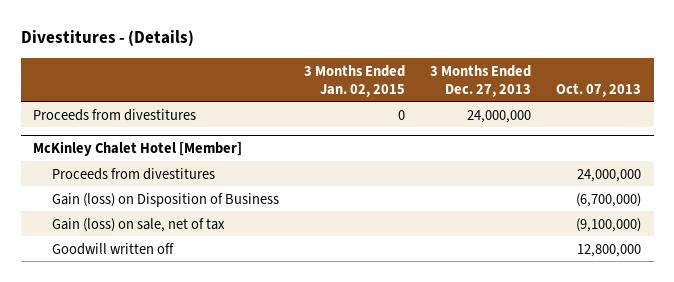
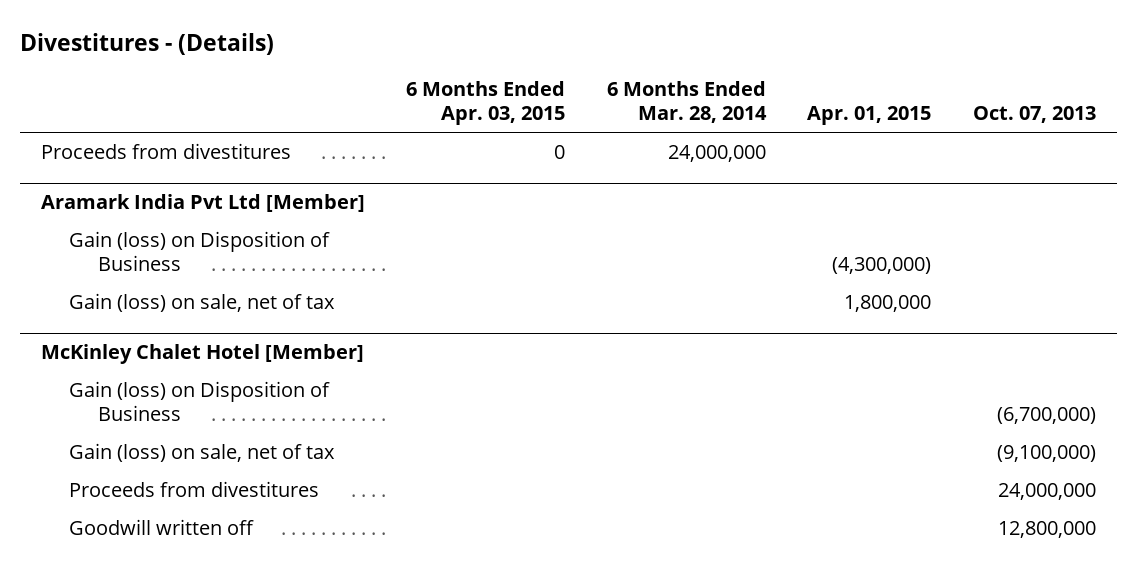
- | 3 Months Ended Jan. 02, 2015 | 3 Months Ended Dec. 27, 2013 | Oct. 07, 2013
+ | 6 Months Ended Apr. 03, 2015 | 6 Months Ended Mar. 28, 2014 | Apr. 01, 2015 | Oct. 07, 2013
+ Aramark India Pvt Ltd [Member]
+ Gain (loss) on Disposition of Business | | | (4,300,000) |
+ Gain (loss) on sale, net of tax | | | 1,800,000 |
@ McKinley Chalet Hotel [Member]
moved down: Proceeds from divestitures | | | | 24,000,000

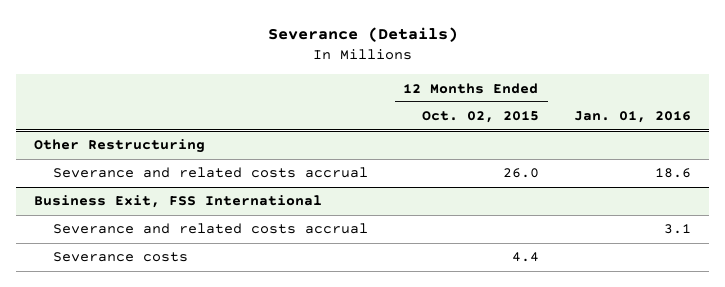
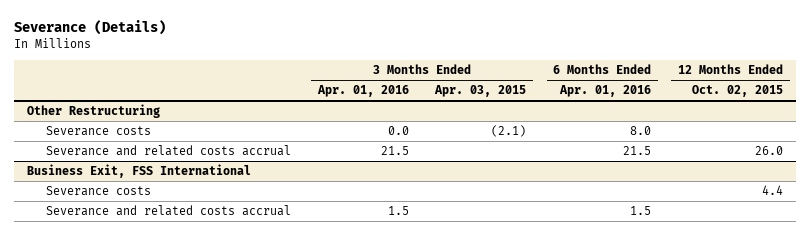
- | 12 Months Ended Oct. 02, 2015 | Jan. 01, 2016
+ | 3 Months Ended Apr. 01, 2016 | 3 Months Ended Apr. 03, 2015 | 6 Months Ended Apr. 01, 2016 | 12 Months Ended Oct. 02, 2015
@ Other Restructuring
+ Severance costs | 0.0 | (2.1) | 8.0 |
@ Business Exit, FSS International
moved down: Severance and related costs accrual | 1.5 | | 1.5 |

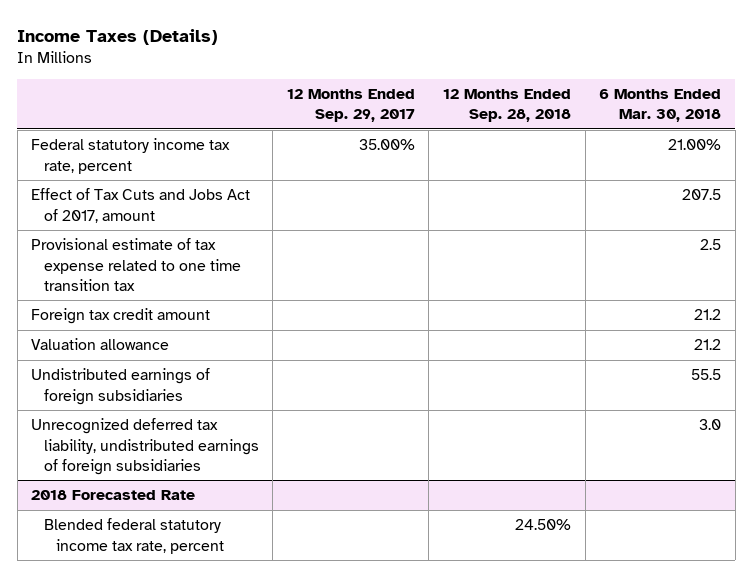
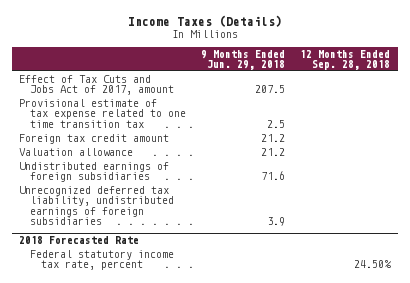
- | 12 Months Ended Sep. 29, 2017 | 12 Months Ended Sep. 28, 2018 | 6 Months Ended Mar. 30, 2018
+ | 9 Months Ended Jun. 29, 2018 | 12 Months Ended Sep. 28, 2018
- Federal statutory income tax rate, percent | 35.00% | | 21.00%
@ 2018 Forecasted Rate
- Blended federal statutory income tax rate, percent | | 24.50% |
+ Federal statutory income tax rate, percent | | 24.50%

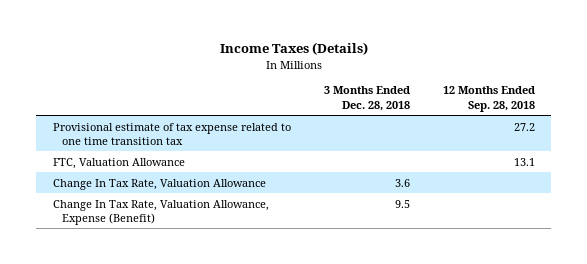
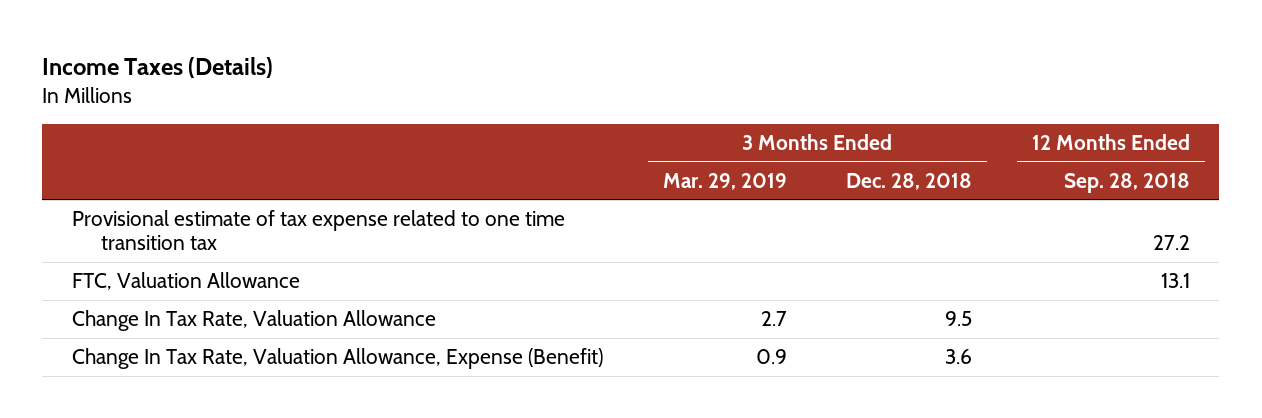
- | 3 Months Ended Dec. 28, 2018 | 12 Months Ended Sep. 28, 2018
+ | 3 Months Ended Mar. 29, 2019 | 3 Months Ended Dec. 28, 2018 | 12 Months Ended Sep. 28, 2018
- Change In Tax Rate, Valuation Allowance | 3.6 |
- Change In Tax Rate, Valuation Allowance, Expense (Benefit) | 9.5 |
+ Change In Tax Rate, Valuation Allowance | 2.7 | 9.5 |
+ Change In Tax Rate, Valuation Allowance, Expense (Benefit) | 0.9 | 3.6 |

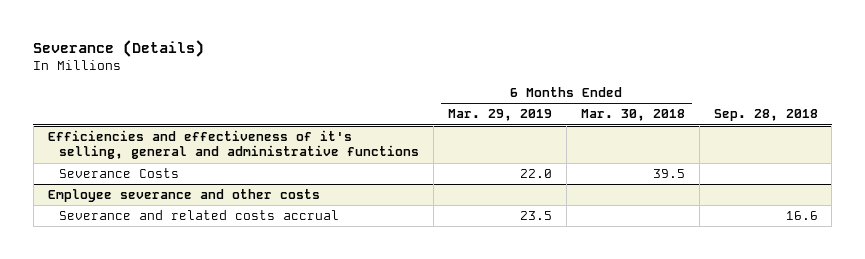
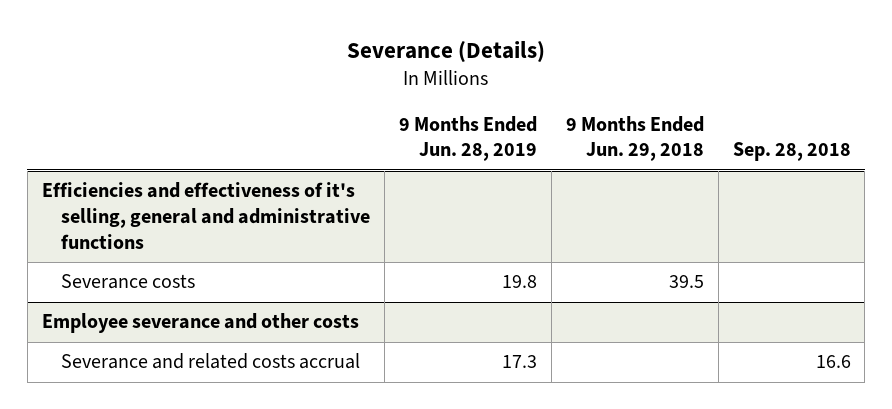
- | 6 Months Ended Mar. 29, 2019 | 6 Months Ended Mar. 30, 2018 | Sep. 28, 2018
+ | 9 Months Ended Jun. 28, 2019 | 9 Months Ended Jun. 29, 2018 | Sep. 28, 2018
@ Efficiencies and effectiveness of it's selling, general and administrative functions
- Severance Costs | 22.0 | 39.5 |
+ Severance costs | 19.8 | 39.5 |

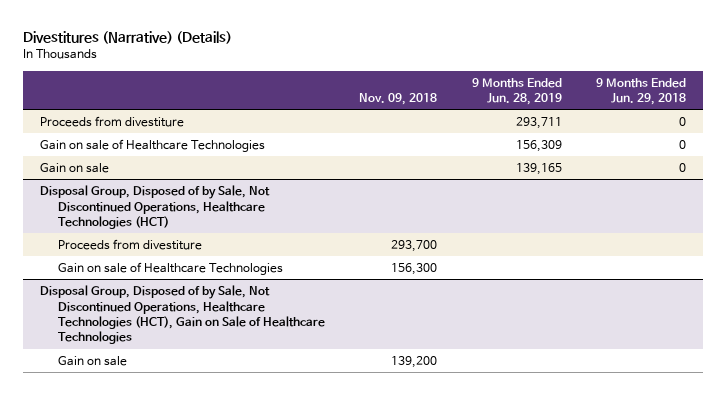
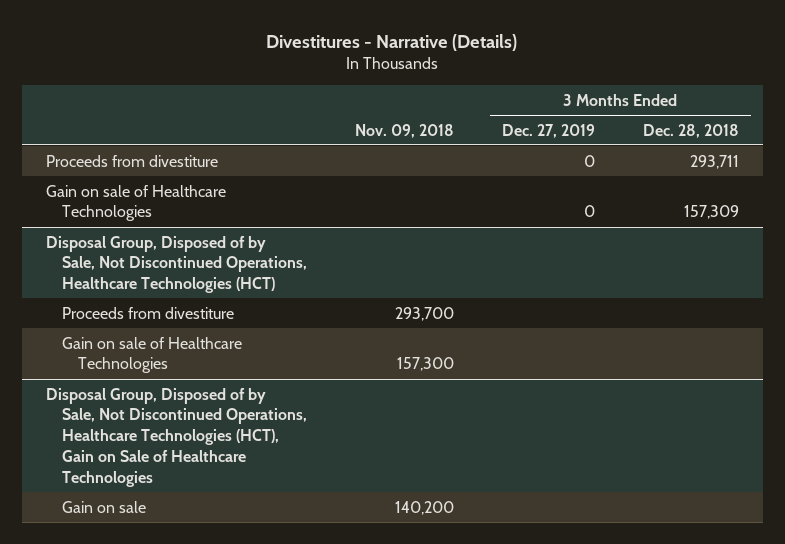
- Divestitures (Narrative) (Details)
+ Divestitures - Narrative (Details)
- | Nov. 09, 2018 | 9 Months Ended Jun. 28, 2019 | 9 Months Ended Jun. 29, 2018
+ | Nov. 09, 2018 | 3 Months Ended Dec. 27, 2019 | 3 Months Ended Dec. 28, 2018
- Gain on sale | | 139,165 | 0
@ Disposal Group, Disposed of by Sale, Not Discontinued Operations, Healthcare Technologies (HCT)
- Gain on sale of Healthcare Technologies | 156,300 | |
+ Gain on sale of Healthcare Technologies | 157,300 | |
@ Disposal Group, Disposed of by Sale, Not Discontinued Operations, Healthcare Technologies (HCT), Gain on Sale of Healthcare Technologies
- Gain on sale | 139,200 | |
+ Gain on sale | 140,200 | |

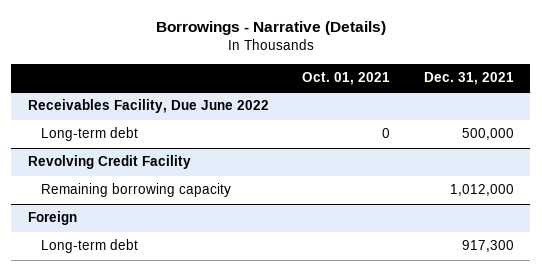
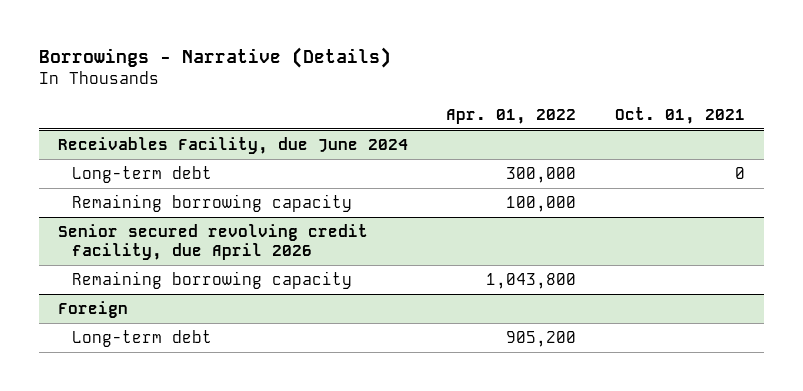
- | Oct. 01, 2021 | Dec. 31, 2021
+ | Apr. 01, 2022 | Oct. 01, 2021
- Receivables Facility, Due June 2022
+ Receivables Facility, due June 2024
- Revolving Credit Facility
+ Remaining borrowing capacity | 100,000 |
+ Senior secured revolving credit facility, due April 2026

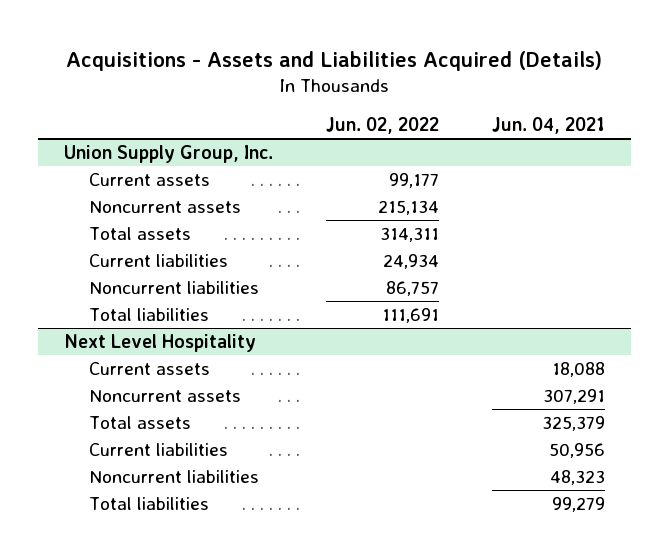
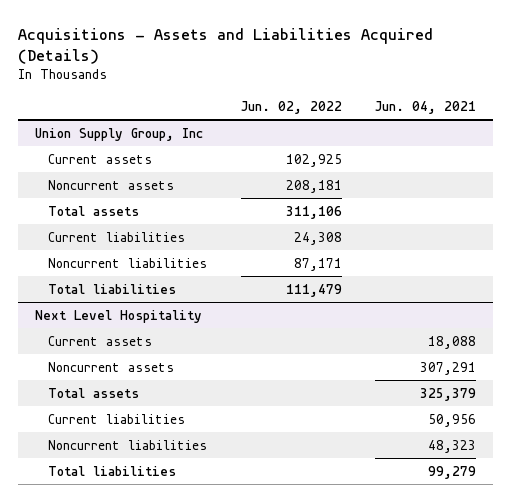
- Union Supply Group, Inc.
- Current assets | 99,177 |
- Noncurrent assets | 215,134 |
- Total assets | 314,311 |
- Current liabilities | 24,934 |
- Noncurrent liabilities | 86,757 |
- Total liabilities | 111,691 |
+ Union Supply Group, Inc
+ Current assets | 102,925 |
+ Noncurrent assets | 208,181 |
+ Total assets | 311,106 |
+ Current liabilities | 24,308 |
+ Noncurrent liabilities | 87,171 |
+ Total liabilities | 111,479 |

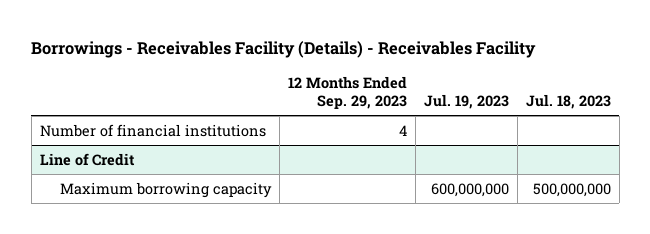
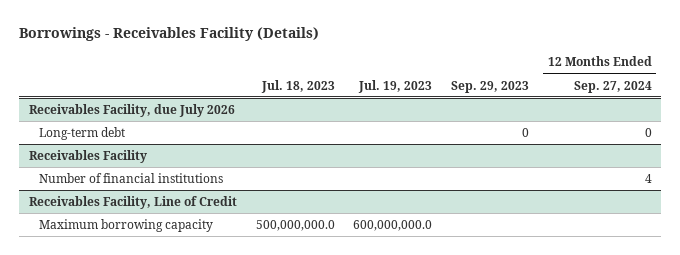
- Borrowings - Receivables Facility (Details) - Receivables Facility
+ Borrowings - Receivables Facility (Details)
- | 12 Months Ended Sep. 29, 2023 | Jul. 19, 2023 | Jul. 18, 2023
+ | Jul. 18, 2023 | Jul. 19, 2023 | Sep. 29, 2023 | 12 Months Ended Sep. 27, 2024
- Number of financial institutions | 4 | |
- Line of Credit
- Maximum borrowing capacity | | 600,000,000 | 500,000,000
+ Receivables Facility, due July 2026
+ Long-term debt | | | 0 | 0
+ Receivables Facility
+ Number of financial institutions | | | | 4
+ Receivables Facility, Line of Credit
+ Maximum borrowing capacity | 500,000,000.0 | 600,000,000.0 | |

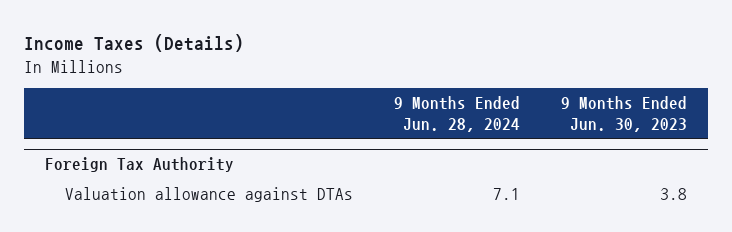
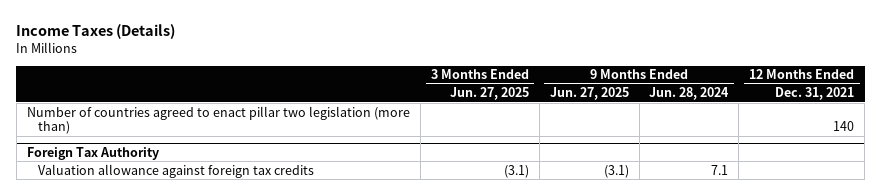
- | 9 Months Ended Jun. 28, 2024 | 9 Months Ended Jun. 30, 2023
+ | 3 Months Ended Jun. 27, 2025 | 9 Months Ended Jun. 27, 2025 | 9 Months Ended Jun. 28, 2024 | 12 Months Ended Dec. 31, 2021
+ Number of countries agreed to enact pillar two legislation (more than) | | | | 140
@ Foreign Tax Authority
- Valuation allowance against DTAs | 7.1 | 3.8
+ Valuation allowance against foreign tax credits | (3.1) | (3.1) | 7.1 |

